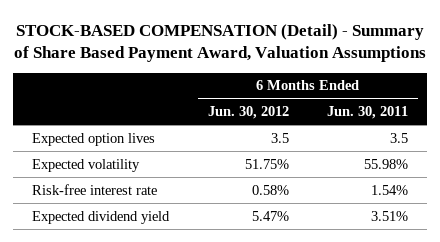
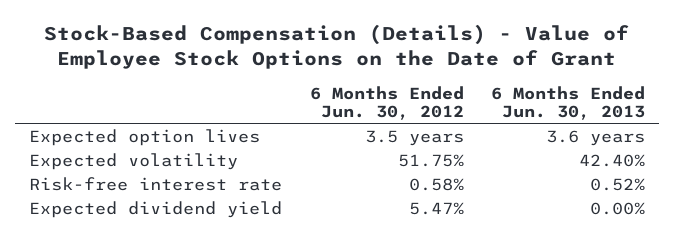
- STOCK-BASED COMPENSATION (Detail) - Summary of Share Based Payment Award, Valuation Assumptions
+ Stock-Based Compensation (Details) - Value of Employee Stock Options on the Date of Grant
- | 6 Months Ended Jun. 30, 2012 | 6 Months Ended Jun. 30, 2011
+ | 6 Months Ended Jun. 30, 2012 | 6 Months Ended Jun. 30, 2013
- Expected option lives | 3.5 | 3.5
+ Expected option lives | 3.5 years | 3.6 years

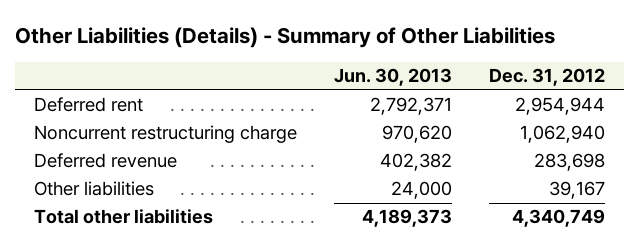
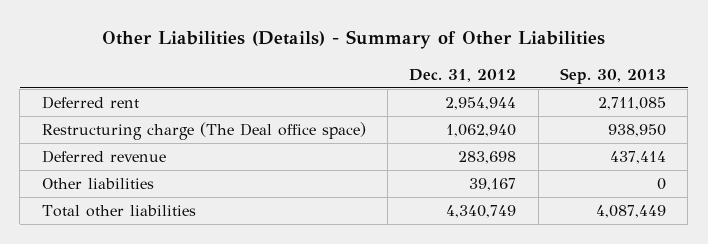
- | Jun. 30, 2013 | Dec. 31, 2012
+ | Dec. 31, 2012 | Sep. 30, 2013
- Noncurrent restructuring charge | 970,620 | 1,062,940
+ Restructuring charge (The Deal office space) | 1,062,940 | 938,950

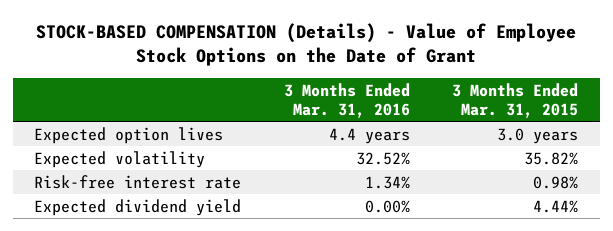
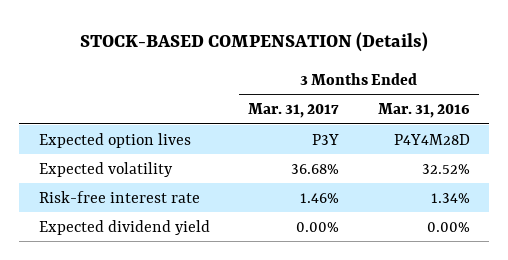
- STOCK-BASED COMPENSATION (Details) - Value of Employee Stock Options on the Date of Grant
+ STOCK-BASED COMPENSATION (Details)
- | 3 Months Ended Mar. 31, 2016 | 3 Months Ended Mar. 31, 2015
+ | 3 Months Ended Mar. 31, 2017 | 3 Months Ended Mar. 31, 2016
- Expected option lives | 4.4 years | 3.0 years
+ Expected option lives | P3Y | P4Y4M28D

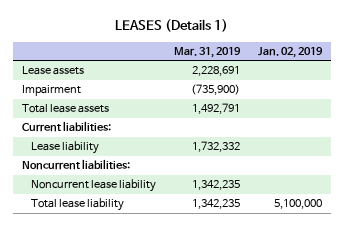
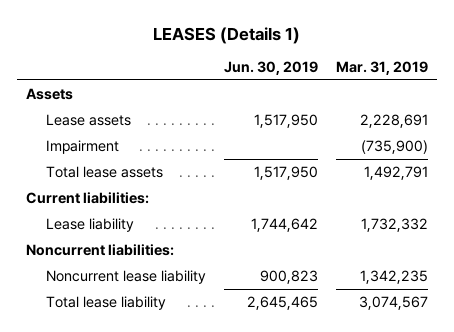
- | Mar. 31, 2019 | Jan. 02, 2019
+ | Jun. 30, 2019 | Mar. 31, 2019
+ Assets
- Total lease liability | 1,342,235 | 5,100,000
+ Total lease liability | 2,645,465 | 3,074,567

